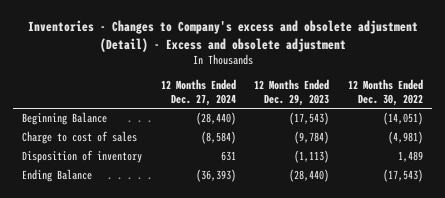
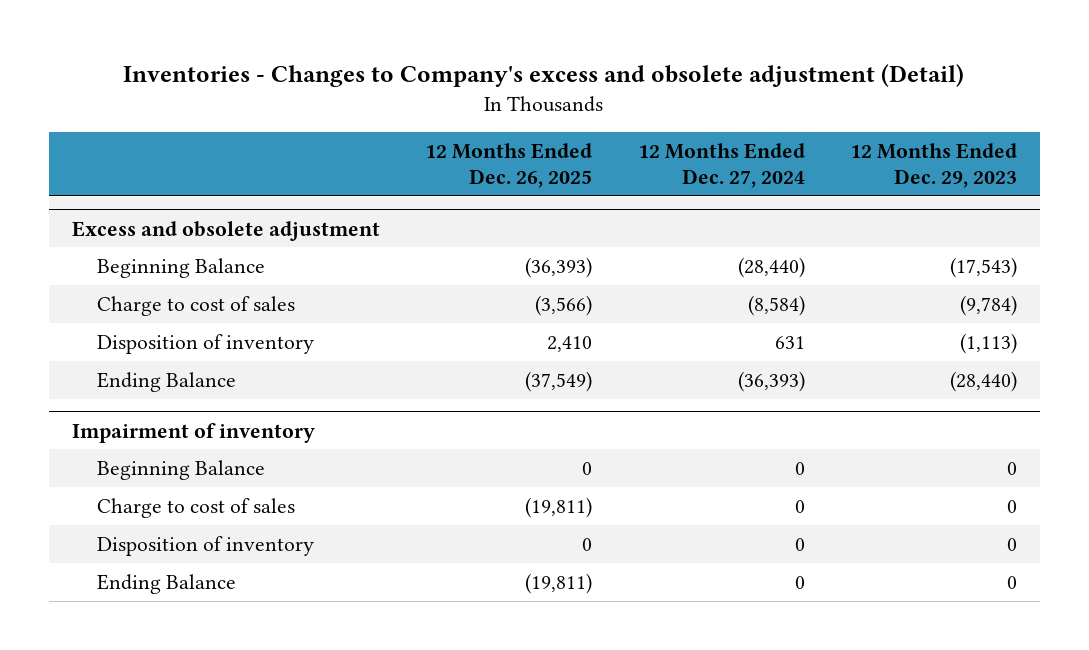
- Inventories - Changes to Company's excess and obsolete adjustment (Detail) - Excess and obsolete adjustment
+ Inventories - Changes to Company's excess and obsolete adjustment (Detail)
- | 12 Months Ended Dec. 27, 2024 | 12 Months Ended Dec. 29, 2023 | 12 Months Ended Dec. 30, 2022
+ | 12 Months Ended Dec. 26, 2025 | 12 Months Ended Dec. 27, 2024 | 12 Months Ended Dec. 29, 2023
+ Excess and obsolete adjustment
+ Impairment of inventory
+ Beginning Balance | 0 | 0 | 0
+ Charge to cost of sales | (19,811) | 0 | 0
+ Disposition of inventory | 0 | 0 | 0
+ Ending Balance | (19,811) | 0 | 0

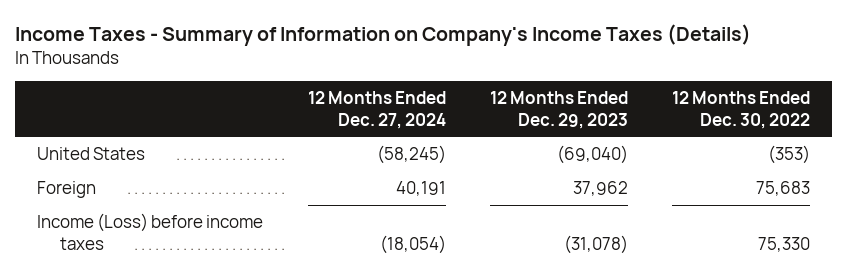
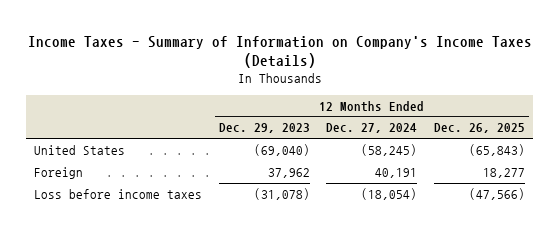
- | 12 Months Ended Dec. 27, 2024 | 12 Months Ended Dec. 29, 2023 | 12 Months Ended Dec. 30, 2022
+ | 12 Months Ended Dec. 29, 2023 | 12 Months Ended Dec. 27, 2024 | 12 Months Ended Dec. 26, 2025
- Income (Loss) before income taxes | (18,054) | (31,078) | 75,330
+ Loss before income taxes | (31,078) | (18,054) | (47,566)

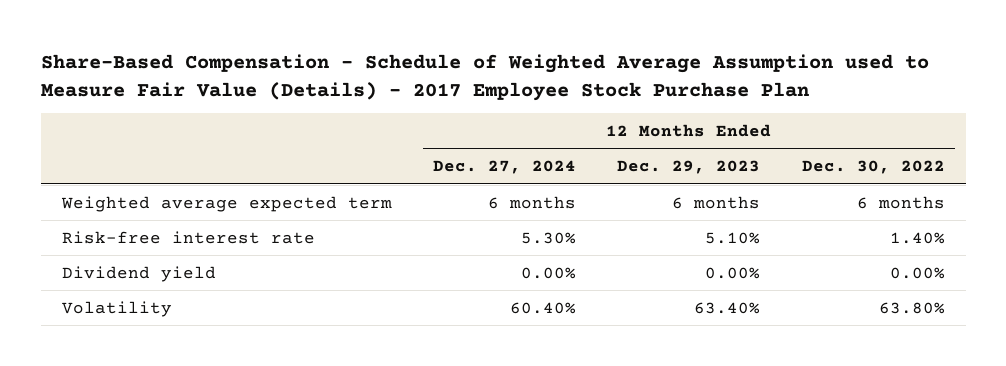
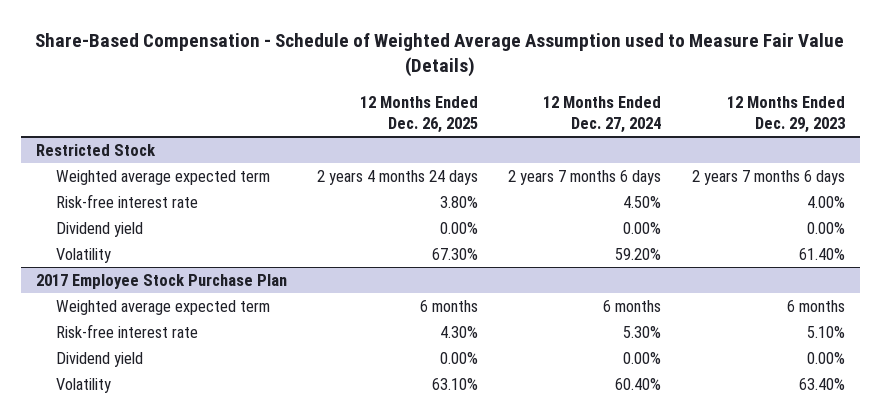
- Share-Based Compensation - Schedule of Weighted Average Assumption used to Measure Fair Value (Details) - 2017 Employee Stock Purchase Plan
+ Share-Based Compensation - Schedule of Weighted Average Assumption used to Measure Fair Value (Details)
- | 12 Months Ended Dec. 27, 2024 | 12 Months Ended Dec. 29, 2023 | 12 Months Ended Dec. 30, 2022
+ | 12 Months Ended Dec. 26, 2025 | 12 Months Ended Dec. 27, 2024 | 12 Months Ended Dec. 29, 2023
+ Restricted Stock
+ Weighted average expected term | 2 years 4 months 24 days | 2 years 7 months 6 days | 2 years 7 months 6 days
+ Risk-free interest rate | 3.80% | 4.50% | 4.00%
+ Dividend yield | 0.00% | 0.00% | 0.00%
+ Volatility | 67.30% | 59.20% | 61.40%
+ 2017 Employee Stock Purchase Plan

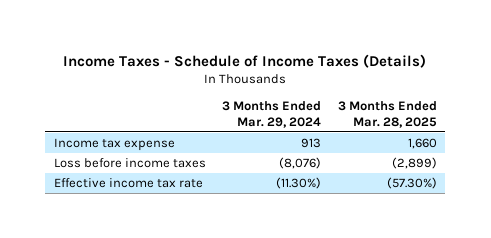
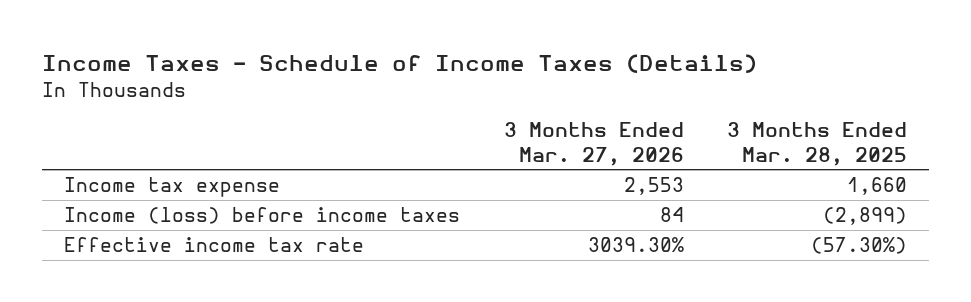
- | 3 Months Ended Mar. 29, 2024 | 3 Months Ended Mar. 28, 2025
+ | 3 Months Ended Mar. 27, 2026 | 3 Months Ended Mar. 28, 2025
- Loss before income taxes | (8,076) | (2,899)
+ Income (loss) before income taxes | 84 | (2,899)

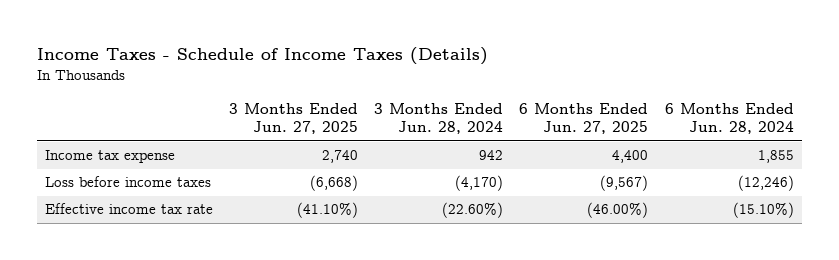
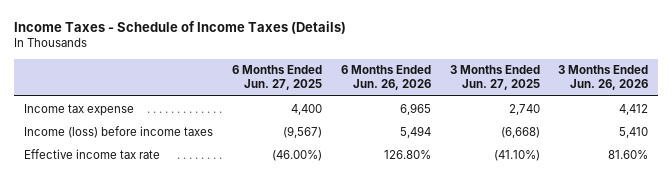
- | 3 Months Ended Jun. 27, 2025 | 3 Months Ended Jun. 28, 2024 | 6 Months Ended Jun. 27, 2025 | 6 Months Ended Jun. 28, 2024
+ | 6 Months Ended Jun. 27, 2025 | 6 Months Ended Jun. 26, 2026 | 3 Months Ended Jun. 27, 2025 | 3 Months Ended Jun. 26, 2026
- Loss before income taxes | (6,668) | (4,170) | (9,567) | (12,246)
+ Income (loss) before income taxes | (9,567) | 5,494 | (6,668) | 5,410

